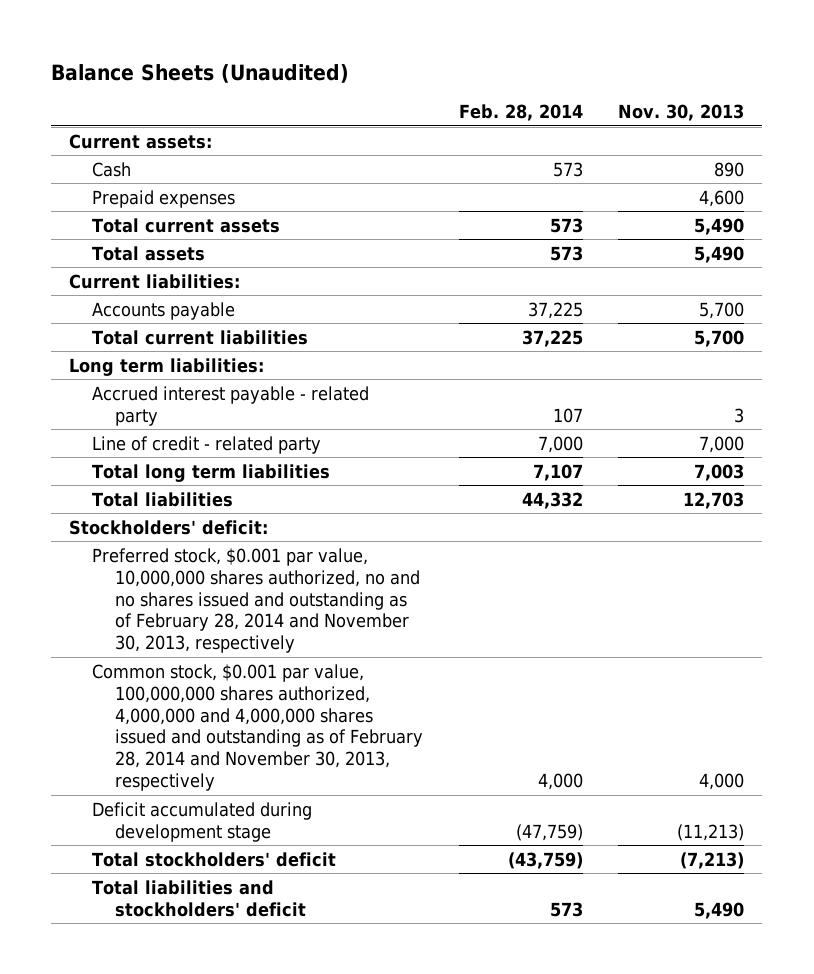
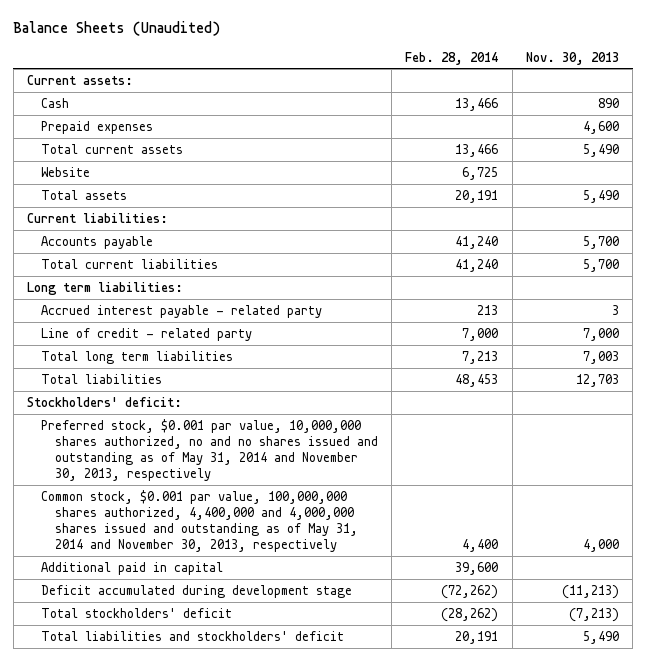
- Cash | 573 | 890
+ Cash | 13,466 | 890
- Total current assets | 573 | 5,490
- Total assets | 573 | 5,490
+ Total current assets | 13,466 | 5,490
+ Website | 6,725 |
+ Total assets | 20,191 | 5,490
- Accounts payable | 37,225 | 5,700
- Total current liabilities | 37,225 | 5,700
+ Accounts payable | 41,240 | 5,700
+ Total current liabilities | 41,240 | 5,700
- Accrued interest payable - related party | 107 | 3
+ Accrued interest payable - related party | 213 | 3
- Total long term liabilities | 7,107 | 7,003
- Total liabilities | 44,332 | 12,703
+ Total long term liabilities | 7,213 | 7,003
+ Total liabilities | 48,453 | 12,703
- Preferred stock, $0.001 par value, 10,000,000 shares authorized, no and no shares issued and outstanding as of February 28, 2014 and November 30, 2013, respectively
- Common stock, $0.001 par value, 100,000,000 shares authorized, 4,000,000 and 4,000,000 shares issued and outstanding as of February 28, 2014 and November 30, 2013, respectively | 4,000 | 4,000
- Deficit accumulated during development stage | (47,759) | (11,213)
- Total stockholders' deficit | (43,759) | (7,213)
- Total liabilities and stockholders' deficit | 573 | 5,490
+ Preferred stock, $0.001 par value, 10,000,000 shares authorized, no and no shares issued and outstanding as of May 31, 2014 and November 30, 2013, respectively
+ Common stock, $0.001 par value, 100,000,000 shares authorized, 4,400,000 and 4,000,000 shares issued and outstanding as of May 31, 2014 and November 30, 2013, respectively | 4,400 | 4,000
+ Additional paid in capital | 39,600 |
+ Deficit accumulated during development stage | (72,262) | (11,213)
+ Total stockholders' deficit | (28,262) | (7,213)
+ Total liabilities and stockholders' deficit | 20,191 | 5,490

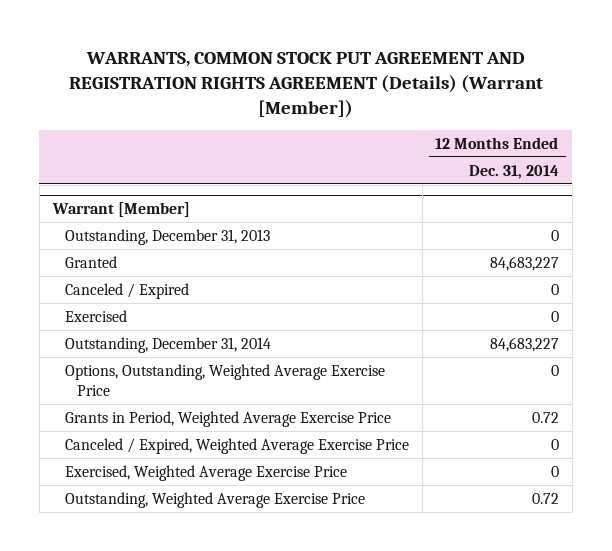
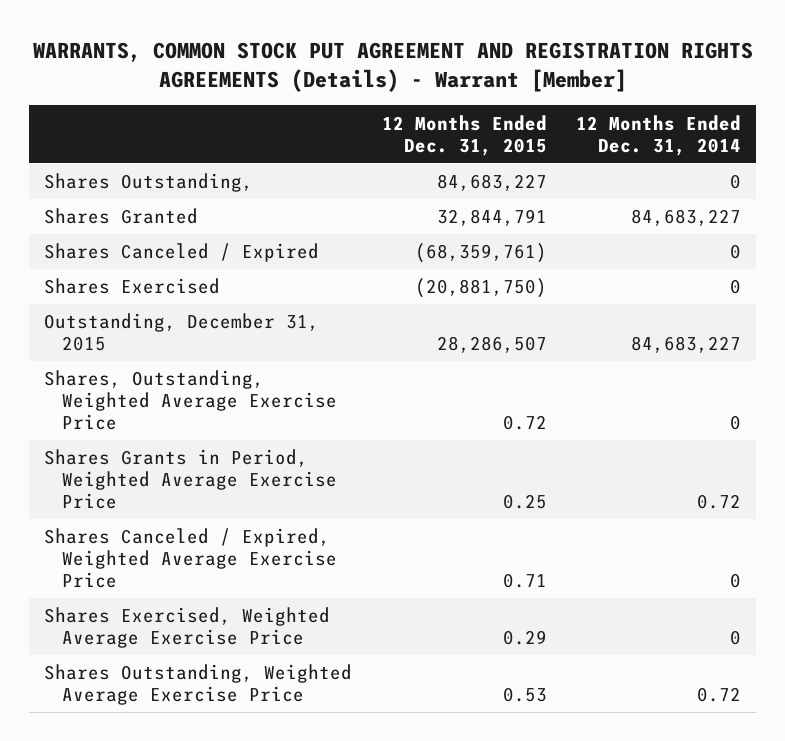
- WARRANTS, COMMON STOCK PUT AGREEMENT AND REGISTRATION RIGHTS AGREEMENT (Details) (Warrant [Member])
+ WARRANTS, COMMON STOCK PUT AGREEMENT AND REGISTRATION RIGHTS AGREEMENTS (Details) - Warrant [Member]
- | 12 Months Ended Dec. 31, 2014
+ | 12 Months Ended Dec. 31, 2015 | 12 Months Ended Dec. 31, 2014
- Warrant [Member]
- Outstanding, December 31, 2013 | 0
- Granted | 84,683,227
- Canceled / Expired | 0
- Exercised | 0
- Outstanding, December 31, 2014 | 84,683,227
- Options, Outstanding, Weighted Average Exercise Price | 0
- Grants in Period, Weighted Average Exercise Price | 0.72
- Canceled / Expired, Weighted Average Exercise Price | 0
- Exercised, Weighted Average Exercise Price | 0
- Outstanding, Weighted Average Exercise Price | 0.72
+ Shares Outstanding, | 84,683,227 | 0
+ Shares Granted | 32,844,791 | 84,683,227
+ Shares Canceled / Expired | (68,359,761) | 0
+ Shares Exercised | (20,881,750) | 0
+ Outstanding, December 31, 2015 | 28,286,507 | 84,683,227
+ Shares, Outstanding, Weighted Average Exercise Price | 0.72 | 0
+ Shares Grants in Period, Weighted Average Exercise Price | 0.25 | 0.72
+ Shares Canceled / Expired, Weighted Average Exercise Price | 0.71 | 0
+ Shares Exercised, Weighted Average Exercise Price | 0.29 | 0
+ Shares Outstanding, Weighted Average Exercise Price | 0.53 | 0.72

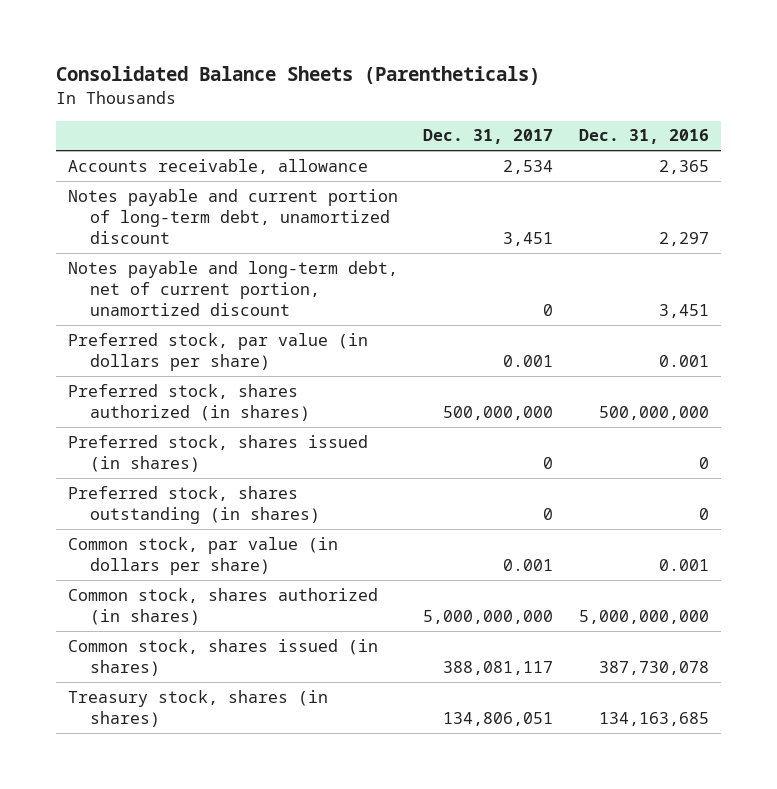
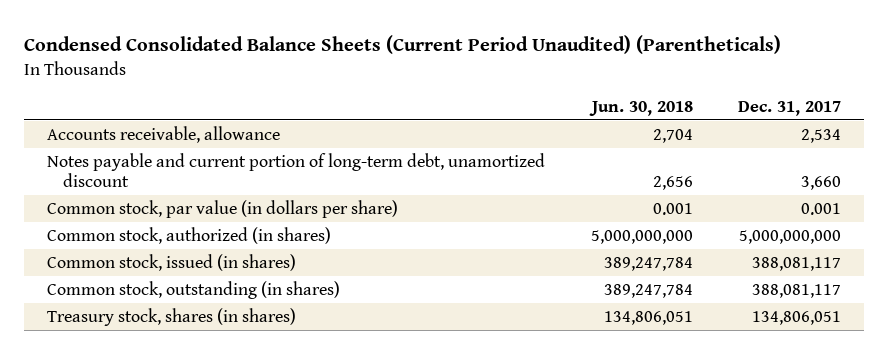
- Consolidated Balance Sheets (Parentheticals)
+ Condensed Consolidated Balance Sheets (Current Period Unaudited) (Parentheticals)
- | Dec. 31, 2017 | Dec. 31, 2016
+ | Jun. 30, 2018 | Dec. 31, 2017
- Notes payable and current portion of long-term debt, unamortized discount | 3,451 | 2,297
- Notes payable and long-term debt, net of current portion, unamortized discount | 0 | 3,451
- Preferred stock, par value (in dollars per share) | 0.001 | 0.001
- Preferred stock, shares authorized (in shares) | 500,000,000 | 500,000,000
- Preferred stock, shares issued (in shares) | 0 | 0
- Preferred stock, shares outstanding (in shares) | 0 | 0
+ Notes payable and current portion of long-term debt, unamortized discount | 2,656 | 3,660
- Common stock, shares authorized (in shares) | 5,000,000,000 | 5,000,000,000
- Common stock, shares issued (in shares) | 388,081,117 | 387,730,078
+ Common stock, authorized (in shares) | 5,000,000,000 | 5,000,000,000
+ Common stock, issued (in shares) | 389,247,784 | 388,081,117
+ Common stock, outstanding (in shares) | 389,247,784 | 388,081,117

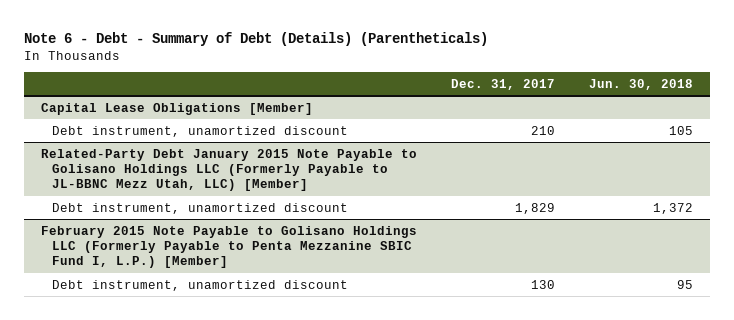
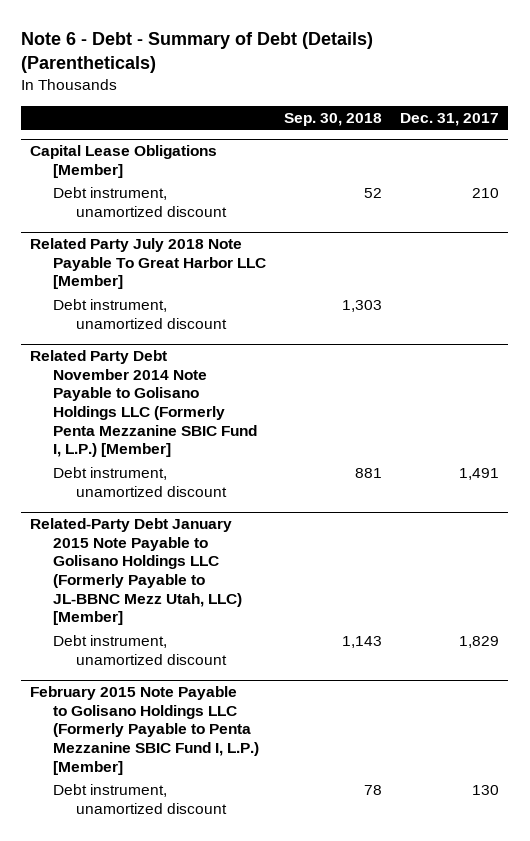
- | Dec. 31, 2017 | Jun. 30, 2018
+ | Sep. 30, 2018 | Dec. 31, 2017
+ Related Party July 2018 Note Payable To Great Harbor LLC [Member]
+ Debt instrument, unamortized discount | 1,303 |
+ Related Party Debt November 2014 Note Payable to Golisano Holdings LLC (Formerly Penta Mezzanine SBIC Fund I, L.P.) [Member]
+ Debt instrument, unamortized discount | 881 | 1,491

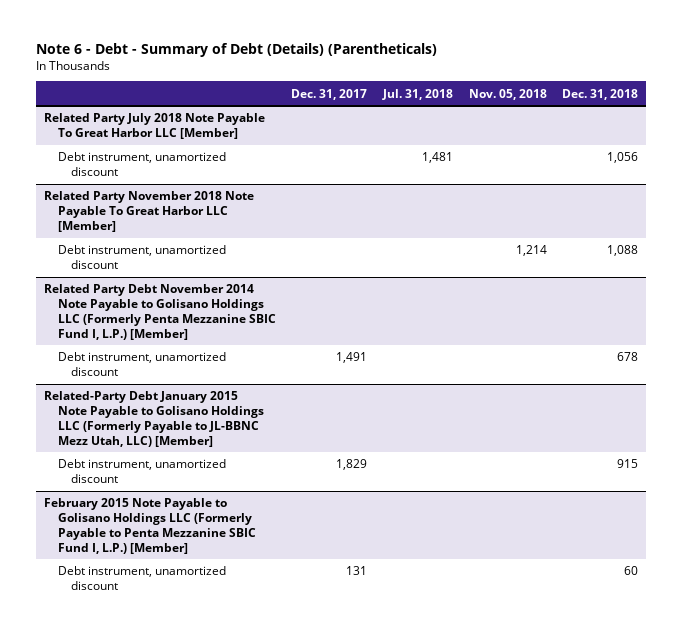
- | Sep. 30, 2018 | Dec. 31, 2017
+ | Dec. 31, 2017 | Jul. 31, 2018 | Nov. 05, 2018 | Dec. 31, 2018
- Capital Lease Obligations [Member]
- Debt instrument, unamortized discount | 52 | 210
+ Related Party November 2018 Note Payable To Great Harbor LLC [Member]
+ Debt instrument, unamortized discount | | | 1,214 | 1,088
@ February 2015 Note Payable to Golisano Holdings LLC (Formerly Payable to Penta Mezzanine SBIC Fund I, L.P.) [Member]
- Debt instrument, unamortized discount | 78 | 130
+ Debt instrument, unamortized discount | 131 | | | 60

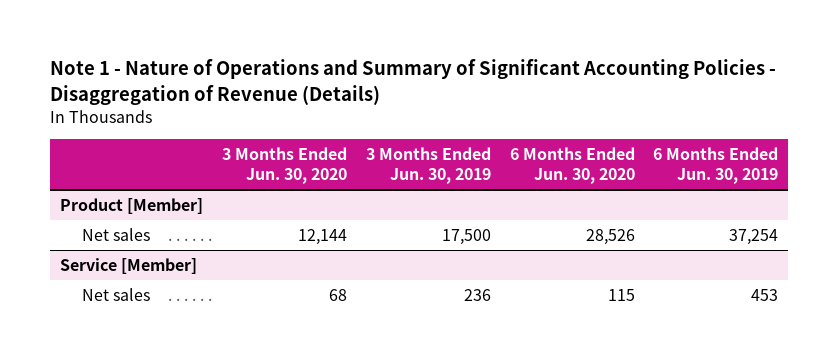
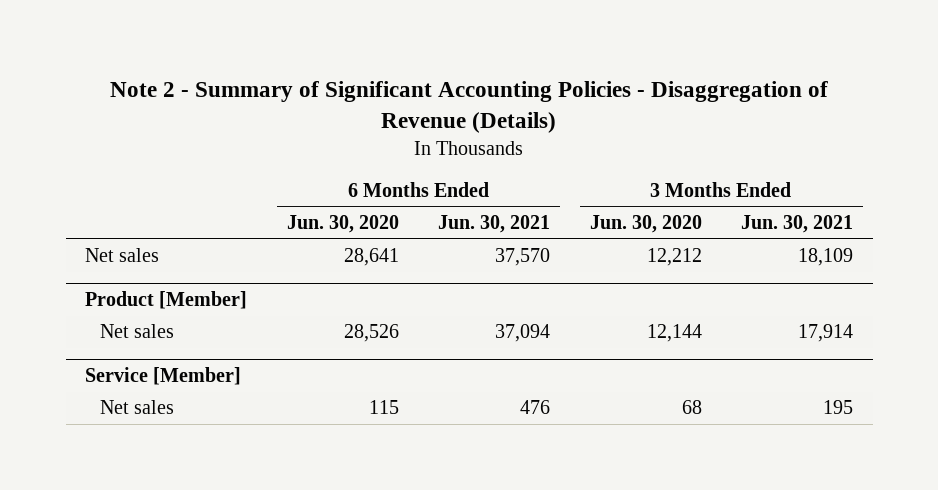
- Note 1 - Nature of Operations and Summary of Significant Accounting Policies - Disaggregation of Revenue (Details)
+ Note 2 - Summary of Significant Accounting Policies - Disaggregation of Revenue (Details)
- | 3 Months Ended Jun. 30, 2020 | 3 Months Ended Jun. 30, 2019 | 6 Months Ended Jun. 30, 2020 | 6 Months Ended Jun. 30, 2019
+ | 6 Months Ended Jun. 30, 2020 | 6 Months Ended Jun. 30, 2021 | 3 Months Ended Jun. 30, 2020 | 3 Months Ended Jun. 30, 2021
+ Net sales | 28,641 | 37,570 | 12,212 | 18,109

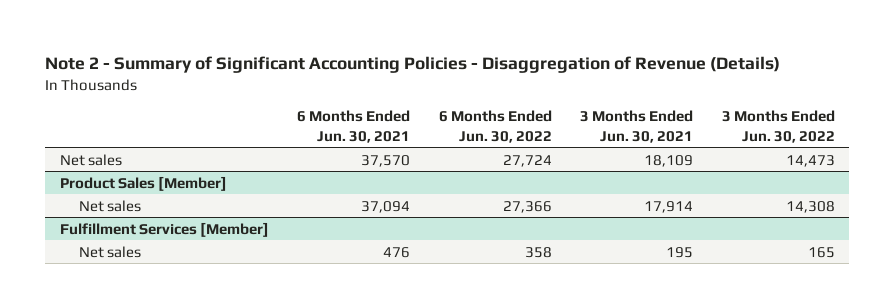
- | 6 Months Ended Jun. 30, 2020 | 6 Months Ended Jun. 30, 2021 | 3 Months Ended Jun. 30, 2020 | 3 Months Ended Jun. 30, 2021
+ | 6 Months Ended Jun. 30, 2021 | 6 Months Ended Jun. 30, 2022 | 3 Months Ended Jun. 30, 2021 | 3 Months Ended Jun. 30, 2022
- Product [Member]
+ Product Sales [Member]
- Service [Member]
+ Fulfillment Services [Member]

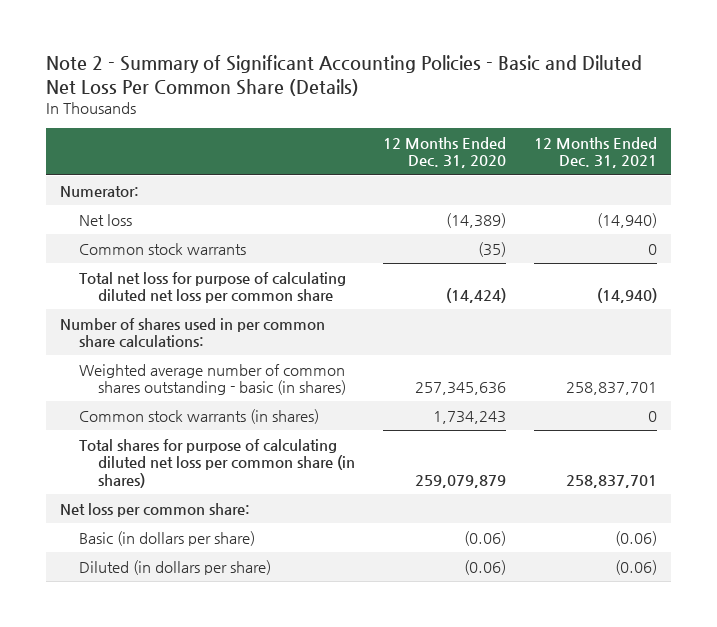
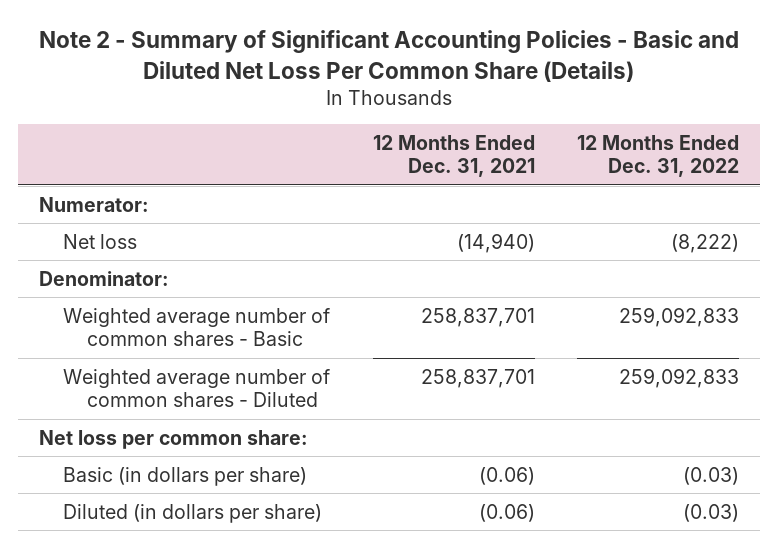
- | 12 Months Ended Dec. 31, 2020 | 12 Months Ended Dec. 31, 2021
+ | 12 Months Ended Dec. 31, 2021 | 12 Months Ended Dec. 31, 2022
- Common stock warrants | (35) | 0
- Total net loss for purpose of calculating diluted net loss per common share | (14,424) | (14,940)
- Number of shares used in per common share calculations:
- Weighted average number of common shares outstanding - basic (in shares) | 257,345,636 | 258,837,701
- Common stock warrants (in shares) | 1,734,243 | 0
- Total shares for purpose of calculating diluted net loss per common share (in shares) | 259,079,879 | 258,837,701
+ Denominator:
+ Weighted average number of common shares - Basic | 258,837,701 | 259,092,833
+ Weighted average number of common shares - Diluted | 258,837,701 | 259,092,833

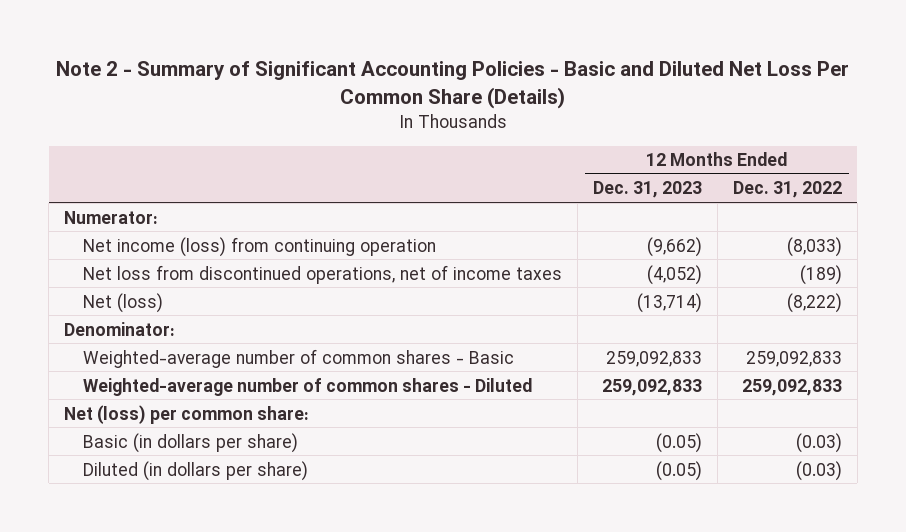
- | 12 Months Ended Dec. 31, 2021 | 12 Months Ended Dec. 31, 2022
+ | 12 Months Ended Dec. 31, 2023 | 12 Months Ended Dec. 31, 2022
- Net loss | (14,940) | (8,222)
+ Net income (loss) from continuing operation | (9,662) | (8,033)
+ Net loss from discontinued operations, net of income taxes | (4,052) | (189)
+ Net (loss) | (13,714) | (8,222)
- Weighted average number of common shares - Basic | 258,837,701 | 259,092,833
- Weighted average number of common shares - Diluted | 258,837,701 | 259,092,833
- Net loss per common share:
+ Weighted-average number of common shares - Basic | 259,092,833 | 259,092,833
+ Weighted-average number of common shares - Diluted | 259,092,833 | 259,092,833
+ Net (loss) per common share:

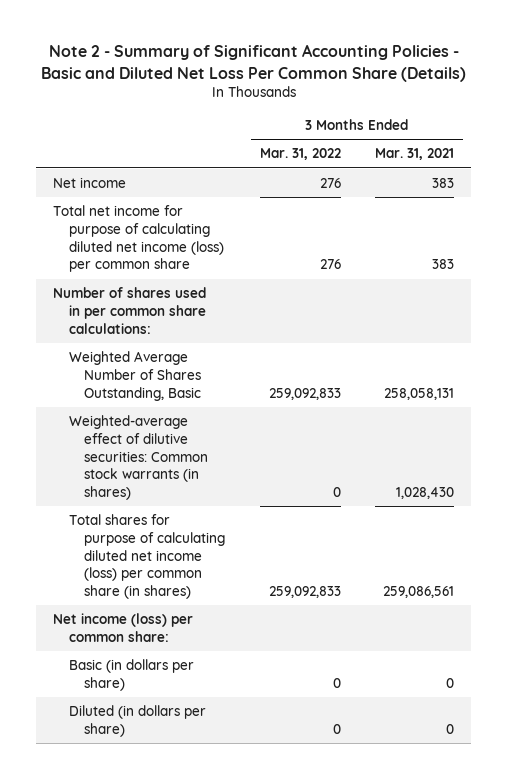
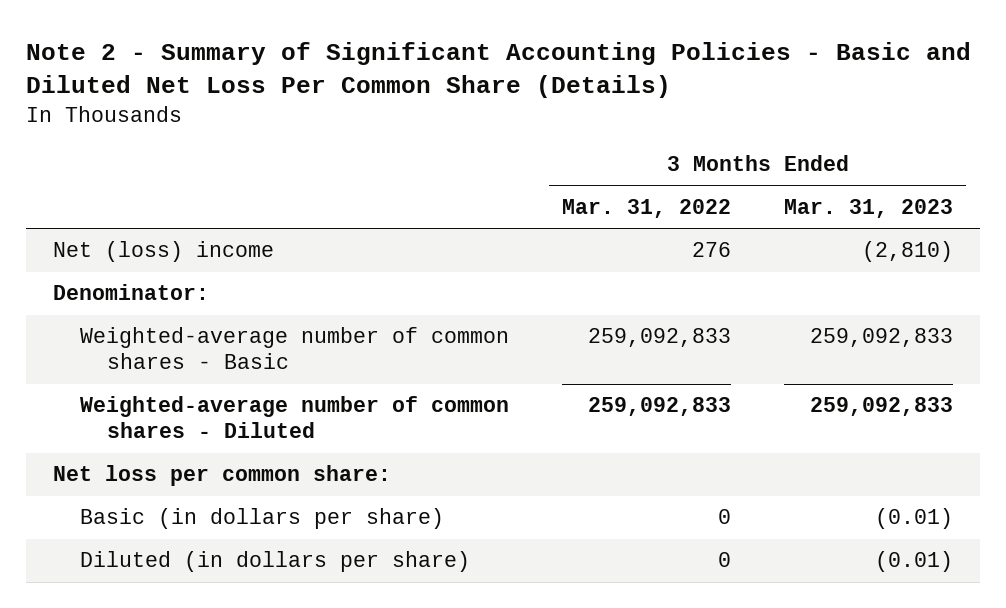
- | 3 Months Ended Mar. 31, 2022 | 3 Months Ended Mar. 31, 2021
+ | 3 Months Ended Mar. 31, 2022 | 3 Months Ended Mar. 31, 2023
- Net income | 276 | 383
- Total net income for purpose of calculating diluted net income (loss) per common share | 276 | 383
- Number of shares used in per common share calculations:
- Weighted Average Number of Shares Outstanding, Basic | 259,092,833 | 258,058,131
- Weighted-average effect of dilutive securities: Common stock warrants (in shares) | 0 | 1,028,430
- Total shares for purpose of calculating diluted net income (loss) per common share (in shares) | 259,092,833 | 259,086,561
- Net income (loss) per common share:
+ Net (loss) income | 276 | (2,810)
+ Denominator:
+ Weighted-average number of common shares - Basic | 259,092,833 | 259,092,833
+ Weighted-average number of common shares - Diluted | 259,092,833 | 259,092,833
+ Net loss per common share:

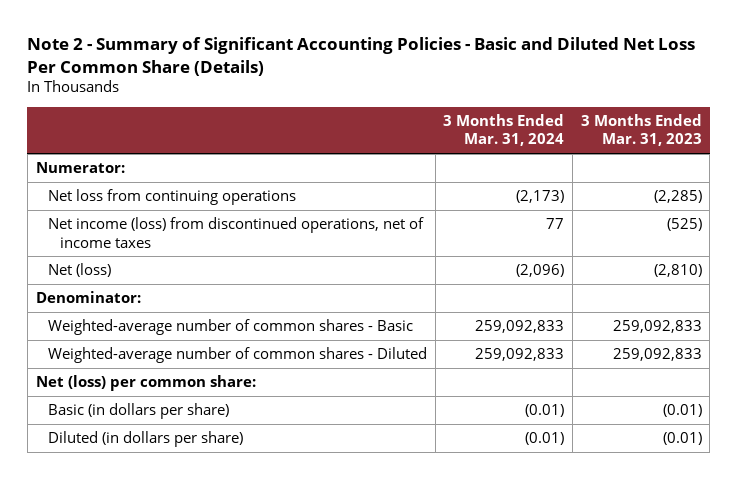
- | 3 Months Ended Mar. 31, 2022 | 3 Months Ended Mar. 31, 2023
+ | 3 Months Ended Mar. 31, 2024 | 3 Months Ended Mar. 31, 2023
- Net (loss) income | 276 | (2,810)
+ Numerator:
+ Net loss from continuing operations | (2,173) | (2,285)
+ Net income (loss) from discontinued operations, net of income taxes | 77 | (525)
+ Net (loss) | (2,096) | (2,810)
- Net loss per common share:
+ Net (loss) per common share:

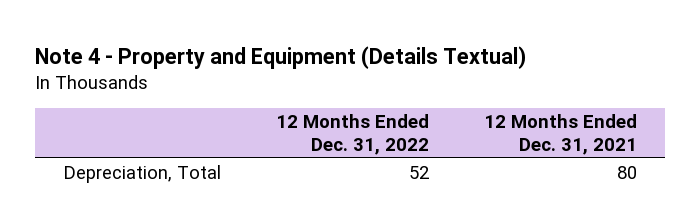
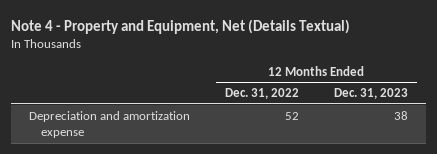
- Note 4 - Property and Equipment (Details Textual)
+ Note 4 - Property and Equipment, Net (Details Textual)
- | 12 Months Ended Dec. 31, 2022 | 12 Months Ended Dec. 31, 2021
+ | 12 Months Ended Dec. 31, 2022 | 12 Months Ended Dec. 31, 2023
- Depreciation, Total | 52 | 80
+ Depreciation and amortization expense | 52 | 38

